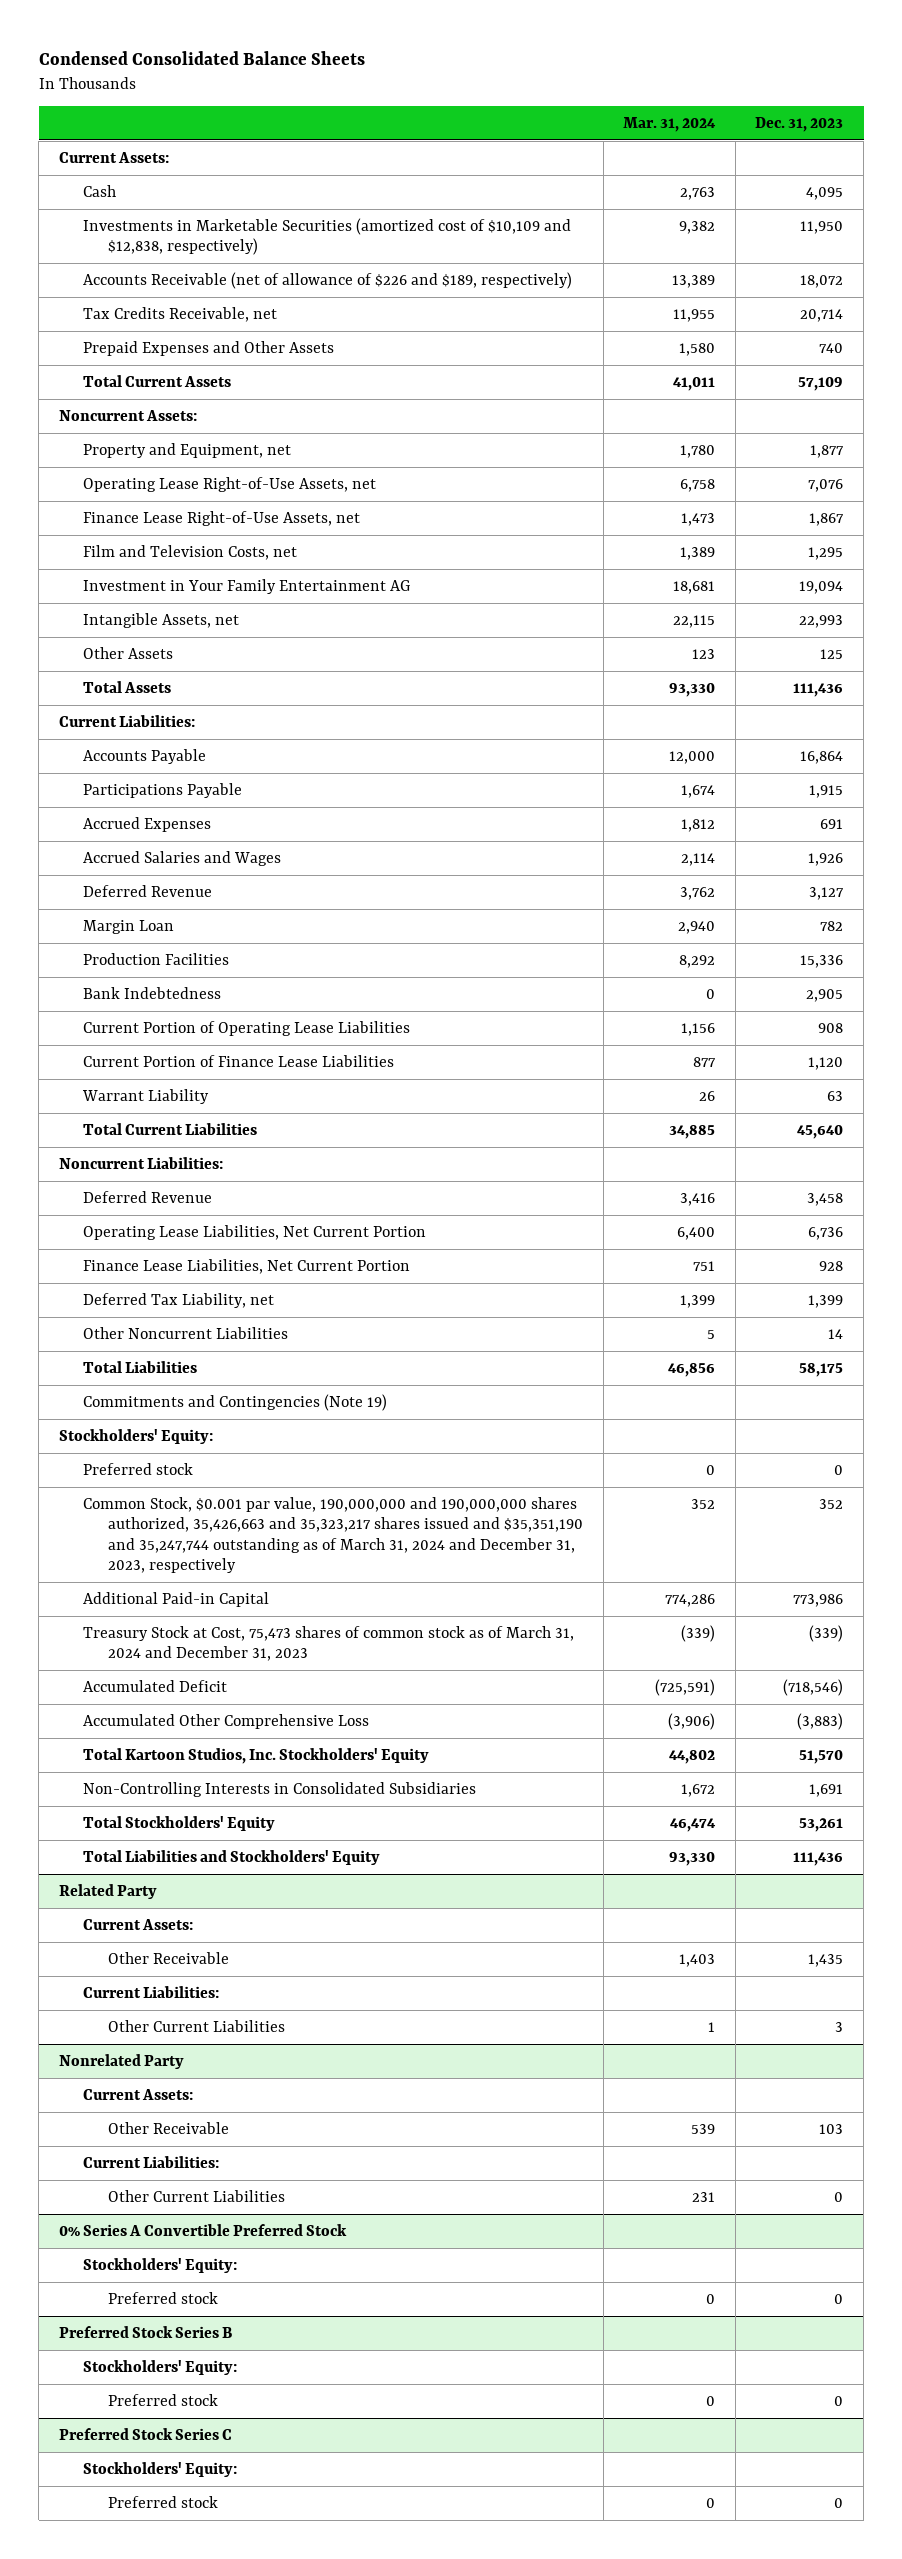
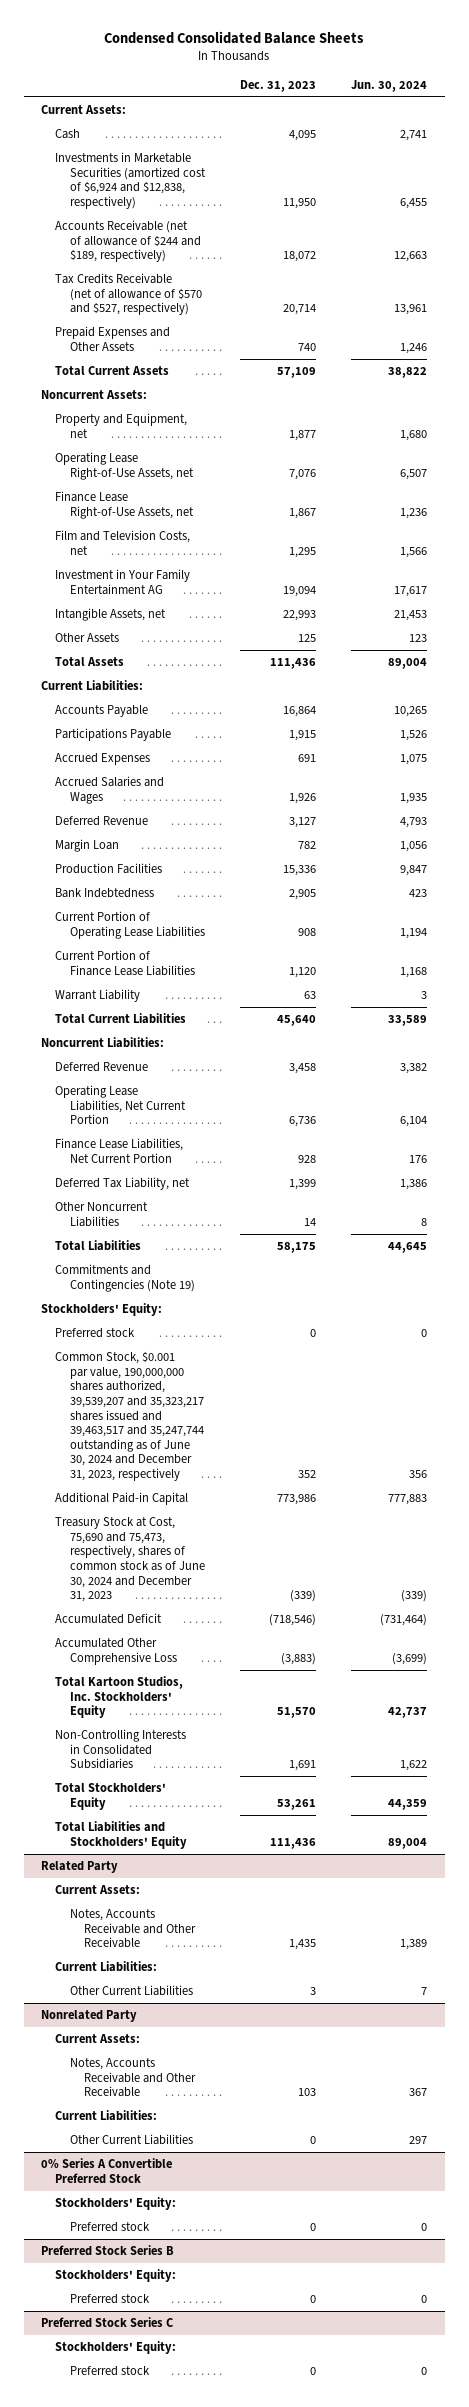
- | Mar. 31, 2024 | Dec. 31, 2023
+ | Dec. 31, 2023 | Jun. 30, 2024
- Investments in Marketable Securities (amortized cost of $10,109 and $12,838, respectively) | 9,382 | 11,950
- Accounts Receivable (net of allowance of $226 and $189, respectively) | 13,389 | 18,072
- Tax Credits Receivable, net | 11,955 | 20,714
+ Investments in Marketable Securities (amortized cost of $6,924 and $12,838, respectively) | 11,950 | 6,455
+ Accounts Receivable (net of allowance of $244 and $189, respectively) | 18,072 | 12,663
+ Tax Credits Receivable (net of allowance of $570 and $527, respectively) | 20,714 | 13,961
- Common Stock, $0.001 par value, 190,000,000 and 190,000,000 shares authorized, 35,426,663 and 35,323,217 shares issued and $35,351,190 and 35,247,744 outstanding as of March 31, 2024 and December 31, 2023, respectively | 352 | 352
+ Common Stock, $0.001 par value, 190,000,000 shares authorized, 39,539,207 and 35,323,217 shares issued and 39,463,517 and 35,247,744 outstanding as of June 30, 2024 and December 31, 2023, respectively | 352 | 356
- Treasury Stock at Cost, 75,473 shares of common stock as of March 31, 2024 and December 31, 2023 | (339) | (339)
+ Treasury Stock at Cost, 75,690 and 75,473, respectively, shares of common stock as of June 30, 2024 and December 31, 2023 | (339) | (339)
@ Related Party
- Other Receivable | 1,403 | 1,435
+ Notes, Accounts Receivable and Other Receivable | 1,435 | 1,389
@ Nonrelated Party
- Other Receivable | 539 | 103
+ Notes, Accounts Receivable and Other Receivable | 103 | 367

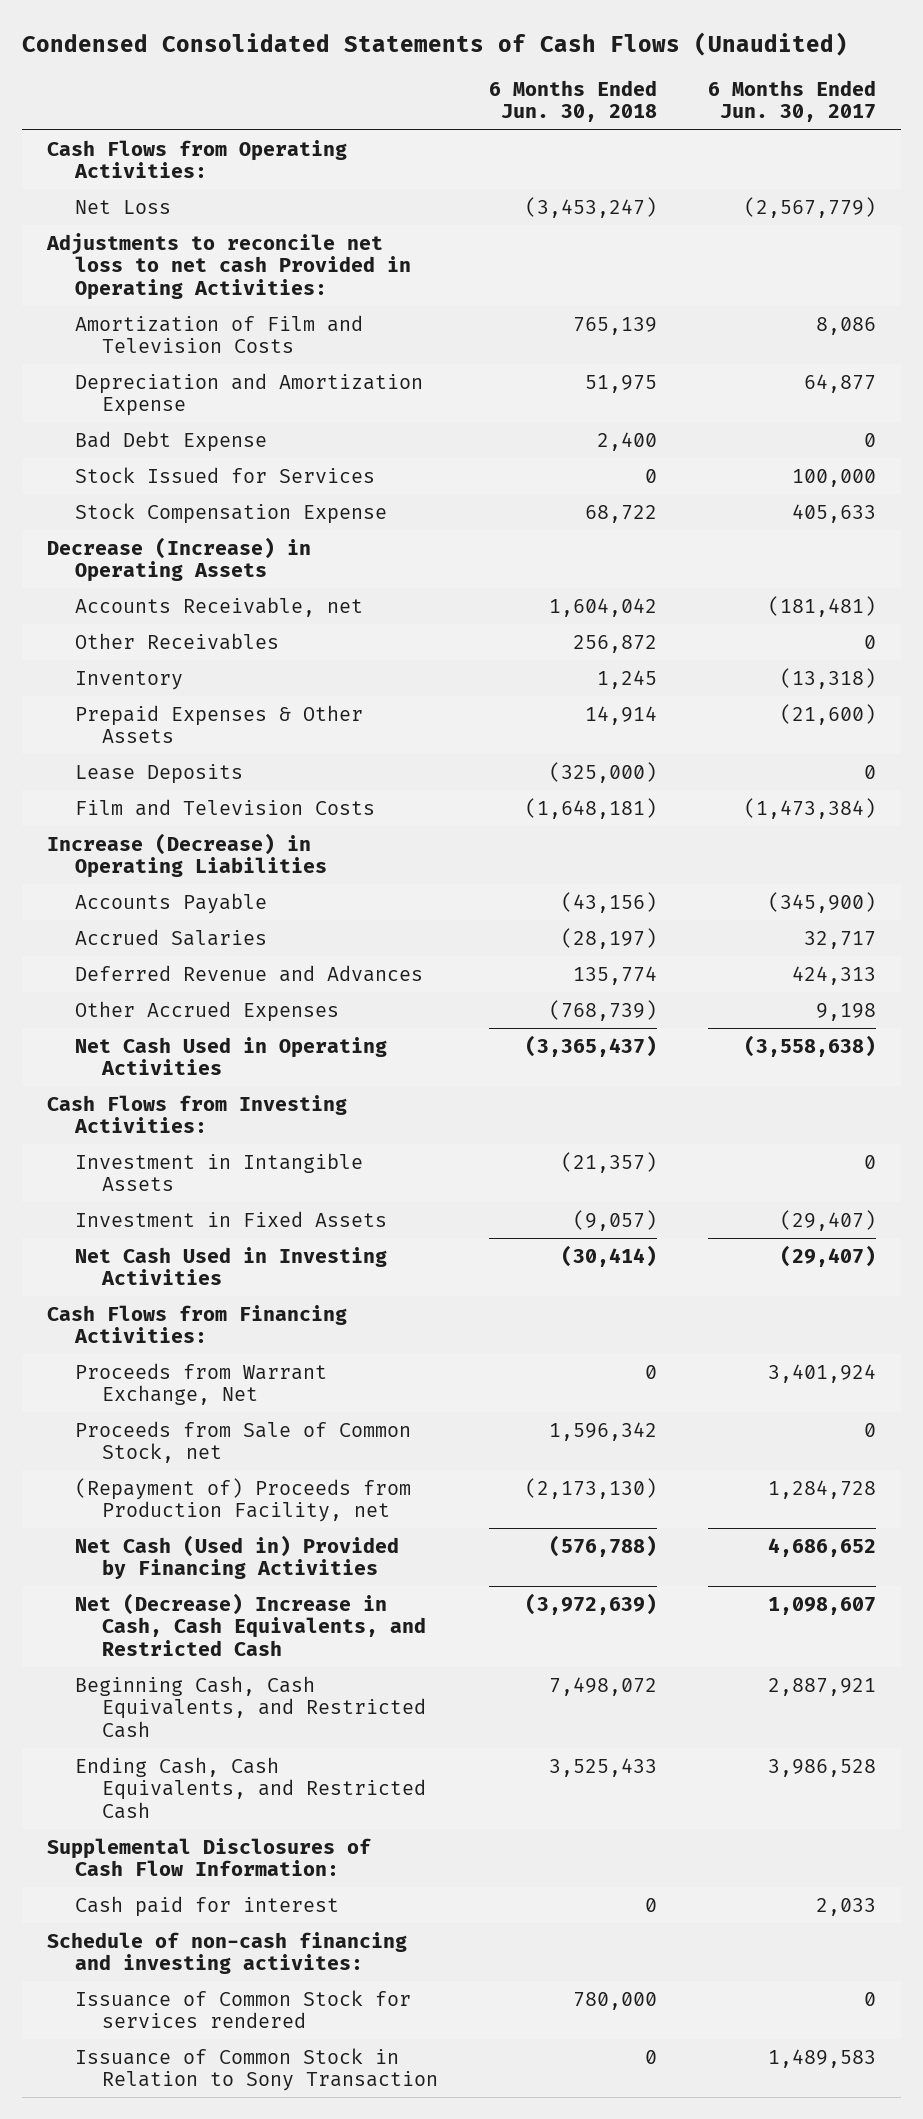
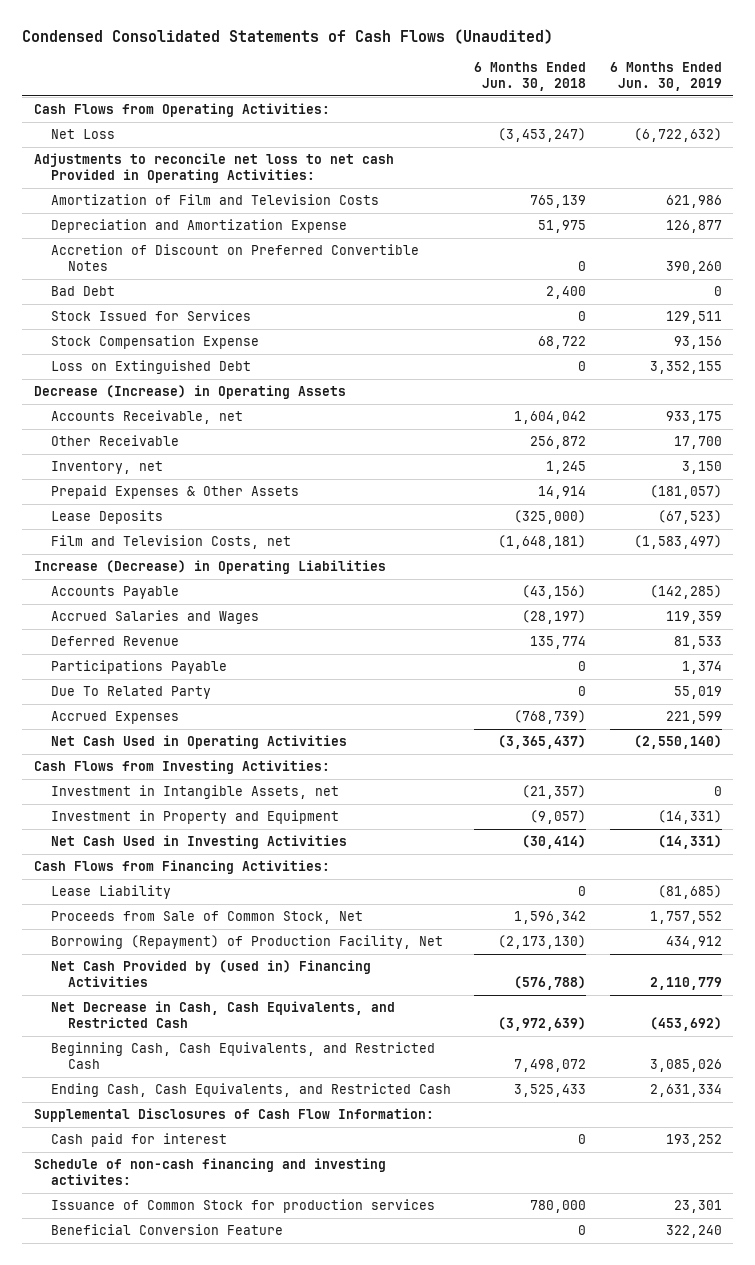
- | 6 Months Ended Jun. 30, 2018 | 6 Months Ended Jun. 30, 2017
+ | 6 Months Ended Jun. 30, 2018 | 6 Months Ended Jun. 30, 2019
- Bad Debt Expense | 2,400 | 0
+ Accretion of Discount on Preferred Convertible Notes | 0 | 390,260
+ Bad Debt | 2,400 | 0
+ Loss on Extinguished Debt | 0 | 3,352,155
- Other Receivables | 256,872 | 0
- Inventory | 1,245 | (13,318)
+ Other Receivable | 256,872 | 17,700
+ Inventory, net | 1,245 | 3,150
- Film and Television Costs | (1,648,181) | (1,473,384)
+ Film and Television Costs, net | (1,648,181) | (1,583,497)
- Accrued Salaries | (28,197) | 32,717
- Deferred Revenue and Advances | 135,774 | 424,313
- Other Accrued Expenses | (768,739) | 9,198
+ Accrued Salaries and Wages | (28,197) | 119,359
+ Deferred Revenue | 135,774 | 81,533
+ Participations Payable | 0 | 1,374
+ Due To Related Party | 0 | 55,019
+ Accrued Expenses | (768,739) | 221,599
- Investment in Intangible Assets | (21,357) | 0
- Investment in Fixed Assets | (9,057) | (29,407)
+ Investment in Intangible Assets, net | (21,357) | 0
+ Investment in Property and Equipment | (9,057) | (14,331)
- Proceeds from Warrant Exchange, Net | 0 | 3,401,924
- Proceeds from Sale of Common Stock, net | 1,596,342 | 0
- (Repayment of) Proceeds from Production Facility, net | (2,173,130) | 1,284,728
- Net Cash (Used in) Provided by Financing Activities | (576,788) | 4,686,652
- Net (Decrease) Increase in Cash, Cash Equivalents, and Restricted Cash | (3,972,639) | 1,098,607
+ Lease Liability | 0 | (81,685)
+ Proceeds from Sale of Common Stock, Net | 1,596,342 | 1,757,552
+ Borrowing (Repayment) of Production Facility, Net | (2,173,130) | 434,912
+ Net Cash Provided by (used in) Financing Activities | (576,788) | 2,110,779
+ Net Decrease in Cash, Cash Equivalents, and Restricted Cash | (3,972,639) | (453,692)
- Issuance of Common Stock for services rendered | 780,000 | 0
- Issuance of Common Stock in Relation to Sony Transaction | 0 | 1,489,583
+ Issuance of Common Stock for production services | 780,000 | 23,301
+ Beneficial Conversion Feature | 0 | 322,240

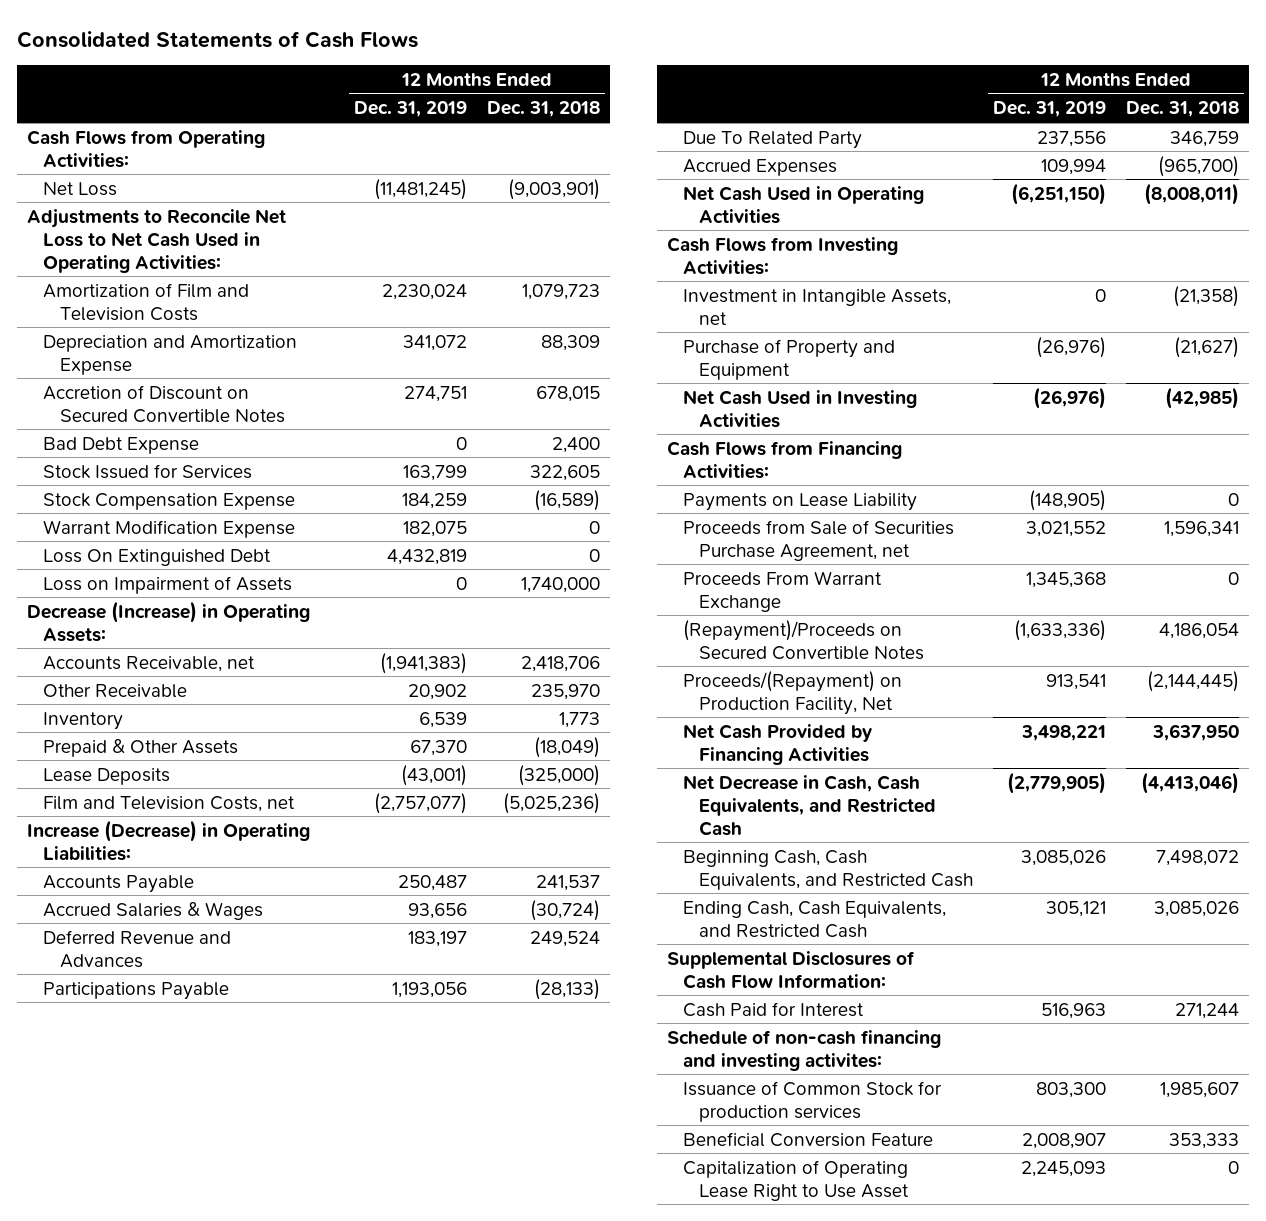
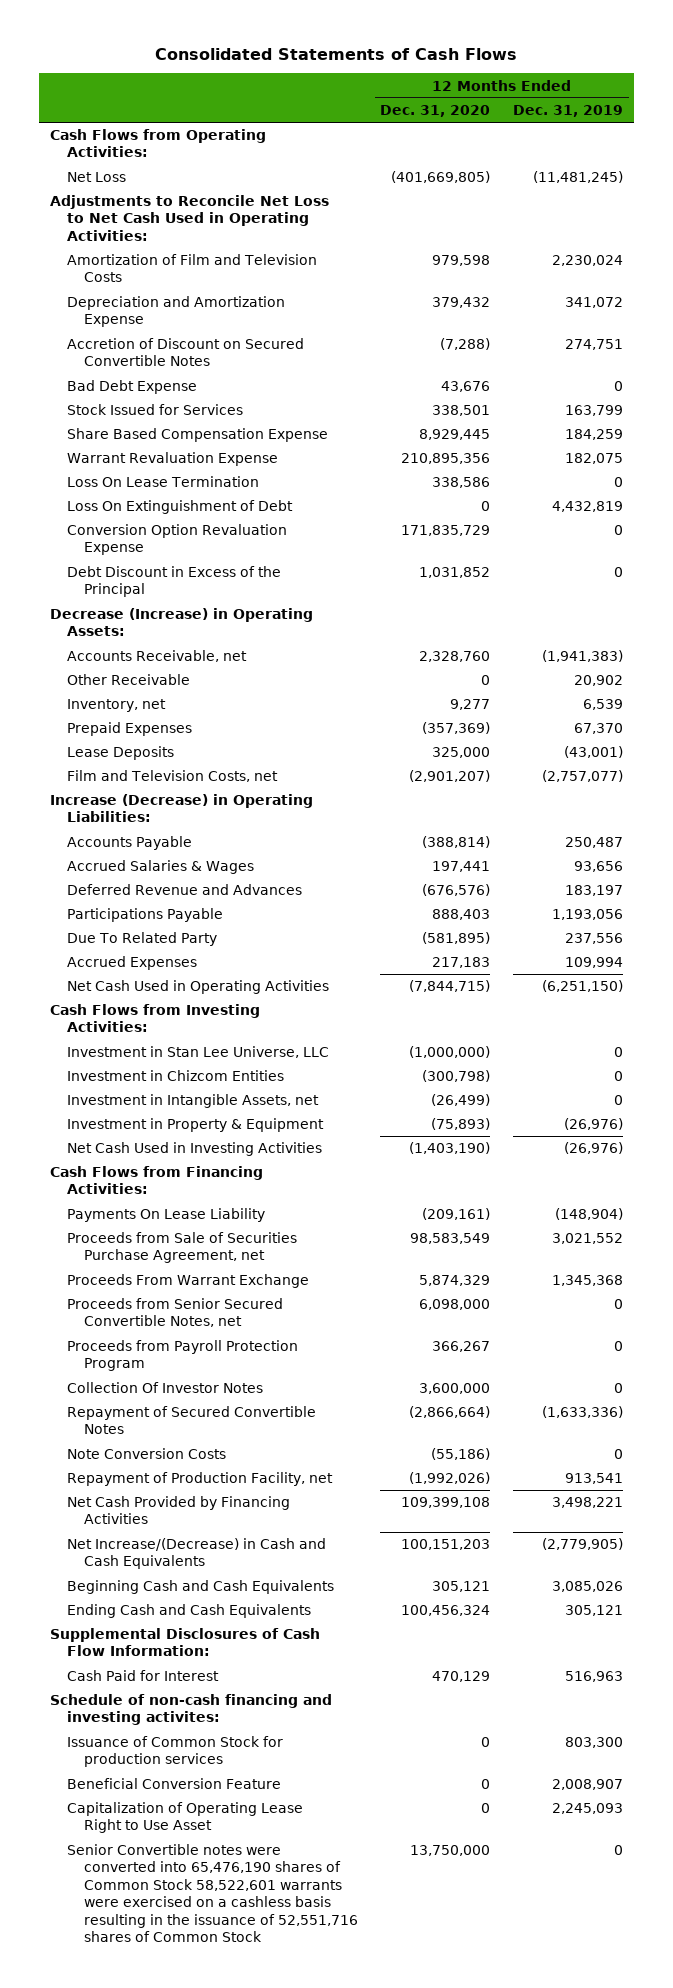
- | 12 Months Ended Dec. 31, 2019 | 12 Months Ended Dec. 31, 2018
+ | 12 Months Ended Dec. 31, 2020 | 12 Months Ended Dec. 31, 2019
- Stock Compensation Expense | 184,259 | (16,589)
- Warrant Modification Expense | 182,075 | 0
- Loss On Extinguished Debt | 4,432,819 | 0
- Loss on Impairment of Assets | 0 | 1,740,000
+ Share Based Compensation Expense | 8,929,445 | 184,259
+ Warrant Revaluation Expense | 210,895,356 | 182,075
+ Loss On Lease Termination | 338,586 | 0
+ Loss On Extinguishment of Debt | 0 | 4,432,819
+ Conversion Option Revaluation Expense | 171,835,729 | 0
+ Debt Discount in Excess of the Principal | 1,031,852 | 0
- Inventory | 6,539 | 1,773
- Prepaid & Other Assets | 67,370 | (18,049)
+ Inventory, net | 9,277 | 6,539
+ Prepaid Expenses | (357,369) | 67,370
+ Investment in Stan Lee Universe, LLC | (1,000,000) | 0
+ Investment in Chizcom Entities | (300,798) | 0
- Purchase of Property and Equipment | (26,976) | (21,627)
+ Investment in Property & Equipment | (75,893) | (26,976)
- Payments on Lease Liability | (148,905) | 0
+ Payments On Lease Liability | (209,161) | (148,904)
- (Repayment)/Proceeds on Secured Convertible Notes | (1,633,336) | 4,186,054
- Proceeds/(Repayment) on Production Facility, Net | 913,541 | (2,144,445)
+ Proceeds from Senior Secured Convertible Notes, net | 6,098,000 | 0
+ Proceeds from Payroll Protection Program | 366,267 | 0
+ Collection Of Investor Notes | 3,600,000 | 0
+ Repayment of Secured Convertible Notes | (2,866,664) | (1,633,336)
+ Note Conversion Costs | (55,186) | 0
+ Repayment of Production Facility, net | (1,992,026) | 913,541
- Net Decrease in Cash, Cash Equivalents, and Restricted Cash | (2,779,905) | (4,413,046)
- Beginning Cash, Cash Equivalents, and Restricted Cash | 3,085,026 | 7,498,072
- Ending Cash, Cash Equivalents, and Restricted Cash | 305,121 | 3,085,026
+ Net Increase/(Decrease) in Cash and Cash Equivalents | 100,151,203 | (2,779,905)
+ Beginning Cash and Cash Equivalents | 305,121 | 3,085,026
+ Ending Cash and Cash Equivalents | 100,456,324 | 305,121
+ Senior Convertible notes were converted into 65,476,190 shares of Common Stock 58,522,601 warrants were exercised on a cashless basis resulting in the issuance of 52,551,716 shares of Common Stock | 13,750,000 | 0

